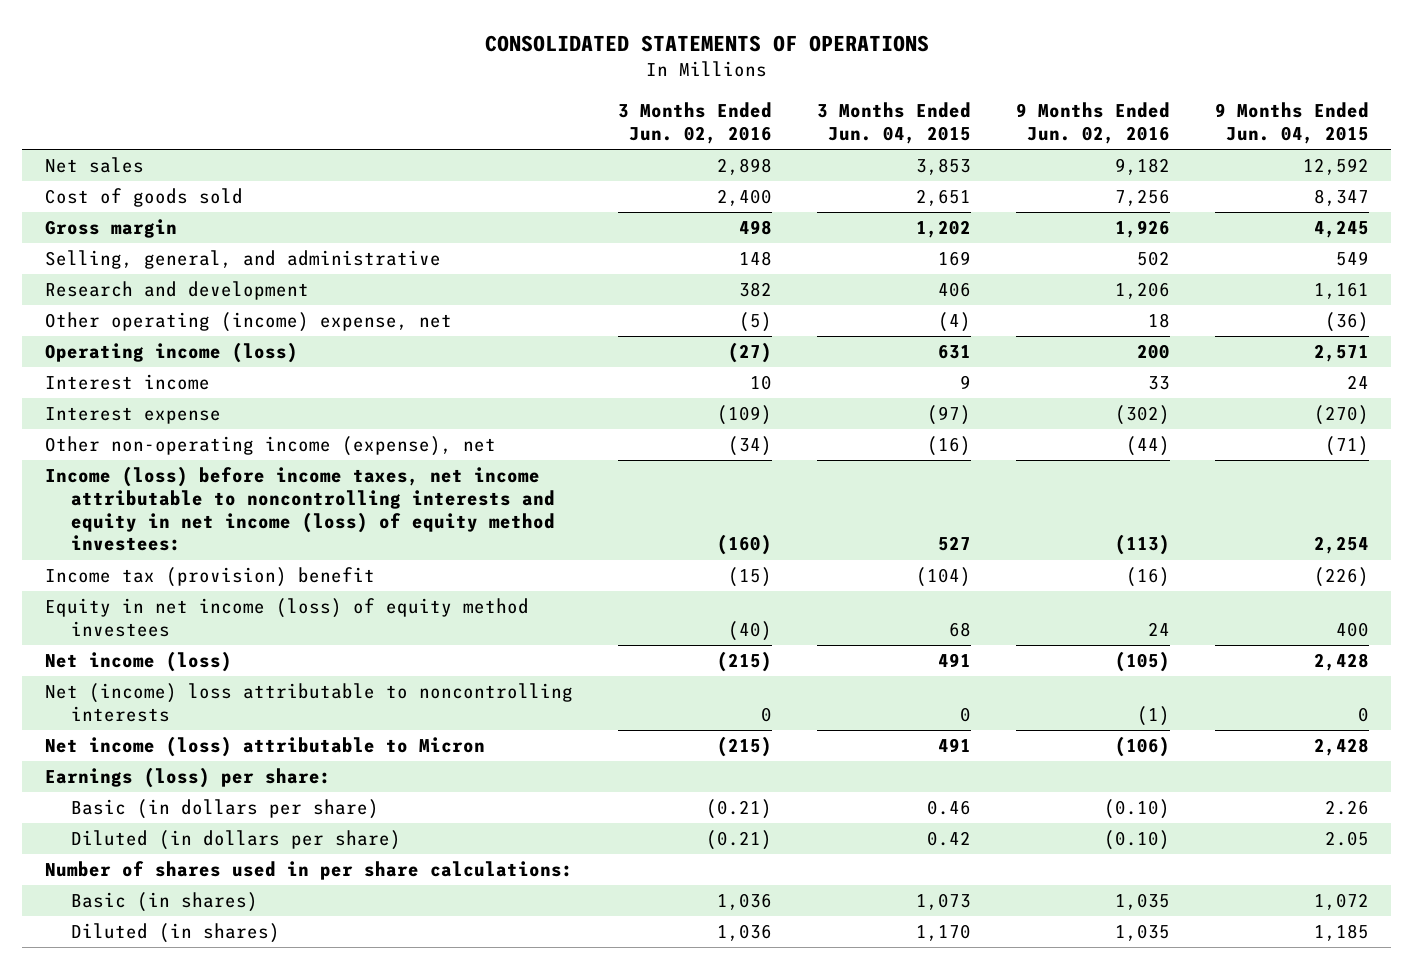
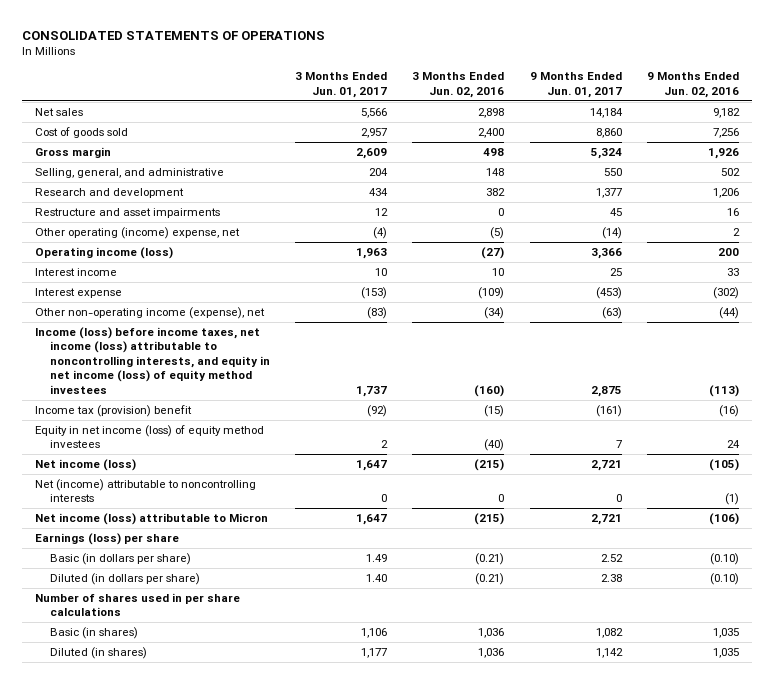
- | 3 Months Ended Jun. 02, 2016 | 3 Months Ended Jun. 04, 2015 | 9 Months Ended Jun. 02, 2016 | 9 Months Ended Jun. 04, 2015
+ | 3 Months Ended Jun. 01, 2017 | 3 Months Ended Jun. 02, 2016 | 9 Months Ended Jun. 01, 2017 | 9 Months Ended Jun. 02, 2016
- Other operating (income) expense, net | (5) | (4) | 18 | (36)
+ Restructure and asset impairments | 12 | 0 | 45 | 16
+ Other operating (income) expense, net | (4) | (5) | (14) | 2
- Income (loss) before income taxes, net income attributable to noncontrolling interests and equity in net income (loss) of equity method investees: | (160) | 527 | (113) | 2,254
+ Income (loss) before income taxes, net income (loss) attributable to noncontrolling interests, and equity in net income (loss) of equity method investees | 1,737 | (160) | 2,875 | (113)
- Net (income) loss attributable to noncontrolling interests | 0 | 0 | (1) | 0
+ Net (income) attributable to noncontrolling interests | 0 | 0 | 0 | (1)
- Earnings (loss) per share:
+ Earnings (loss) per share
- Number of shares used in per share calculations:
+ Number of shares used in per share calculations

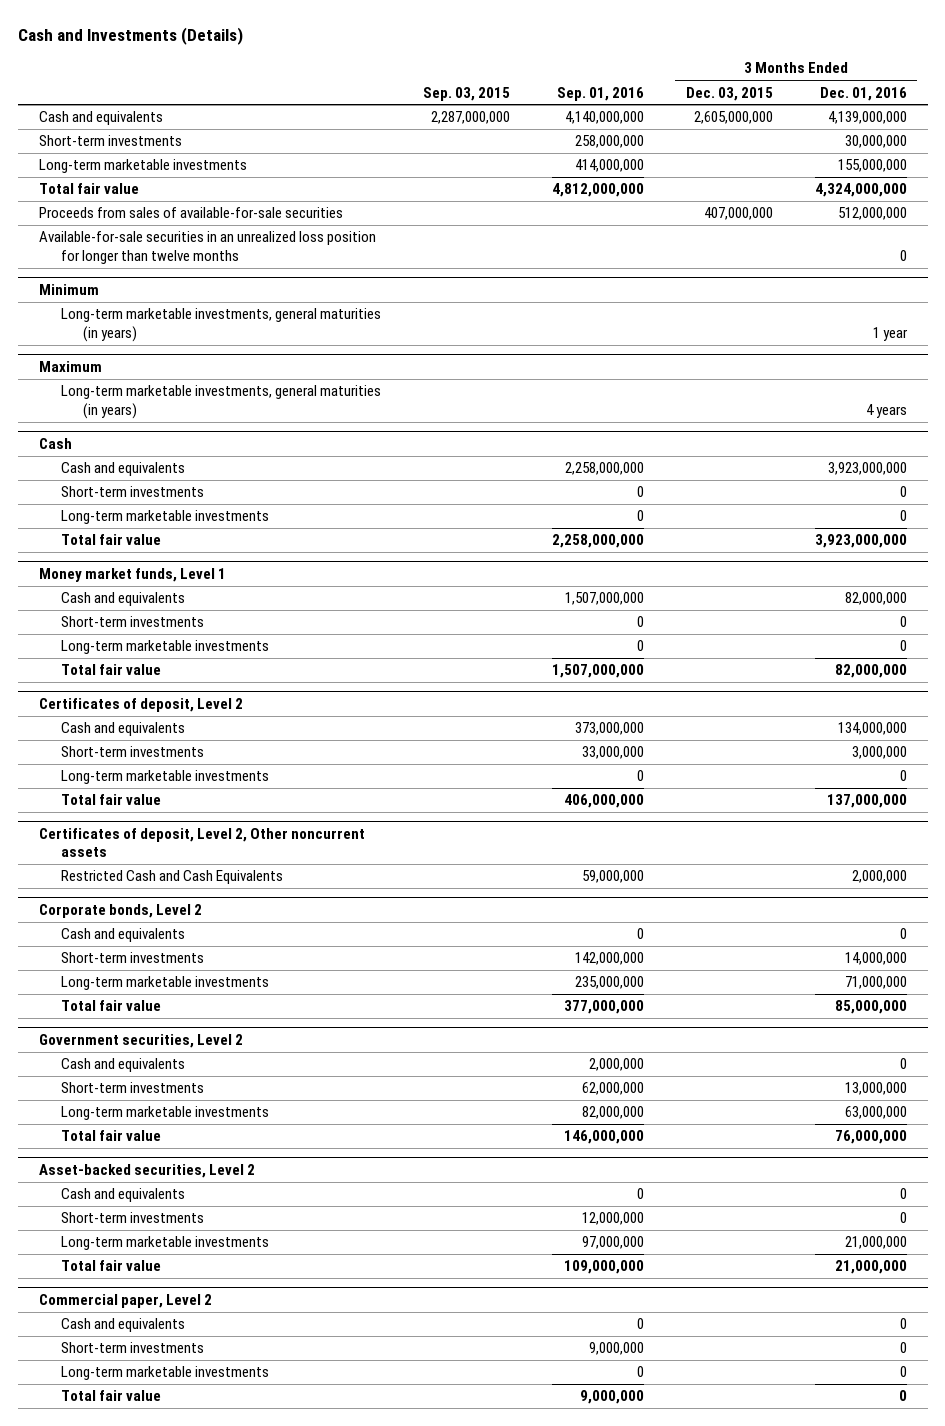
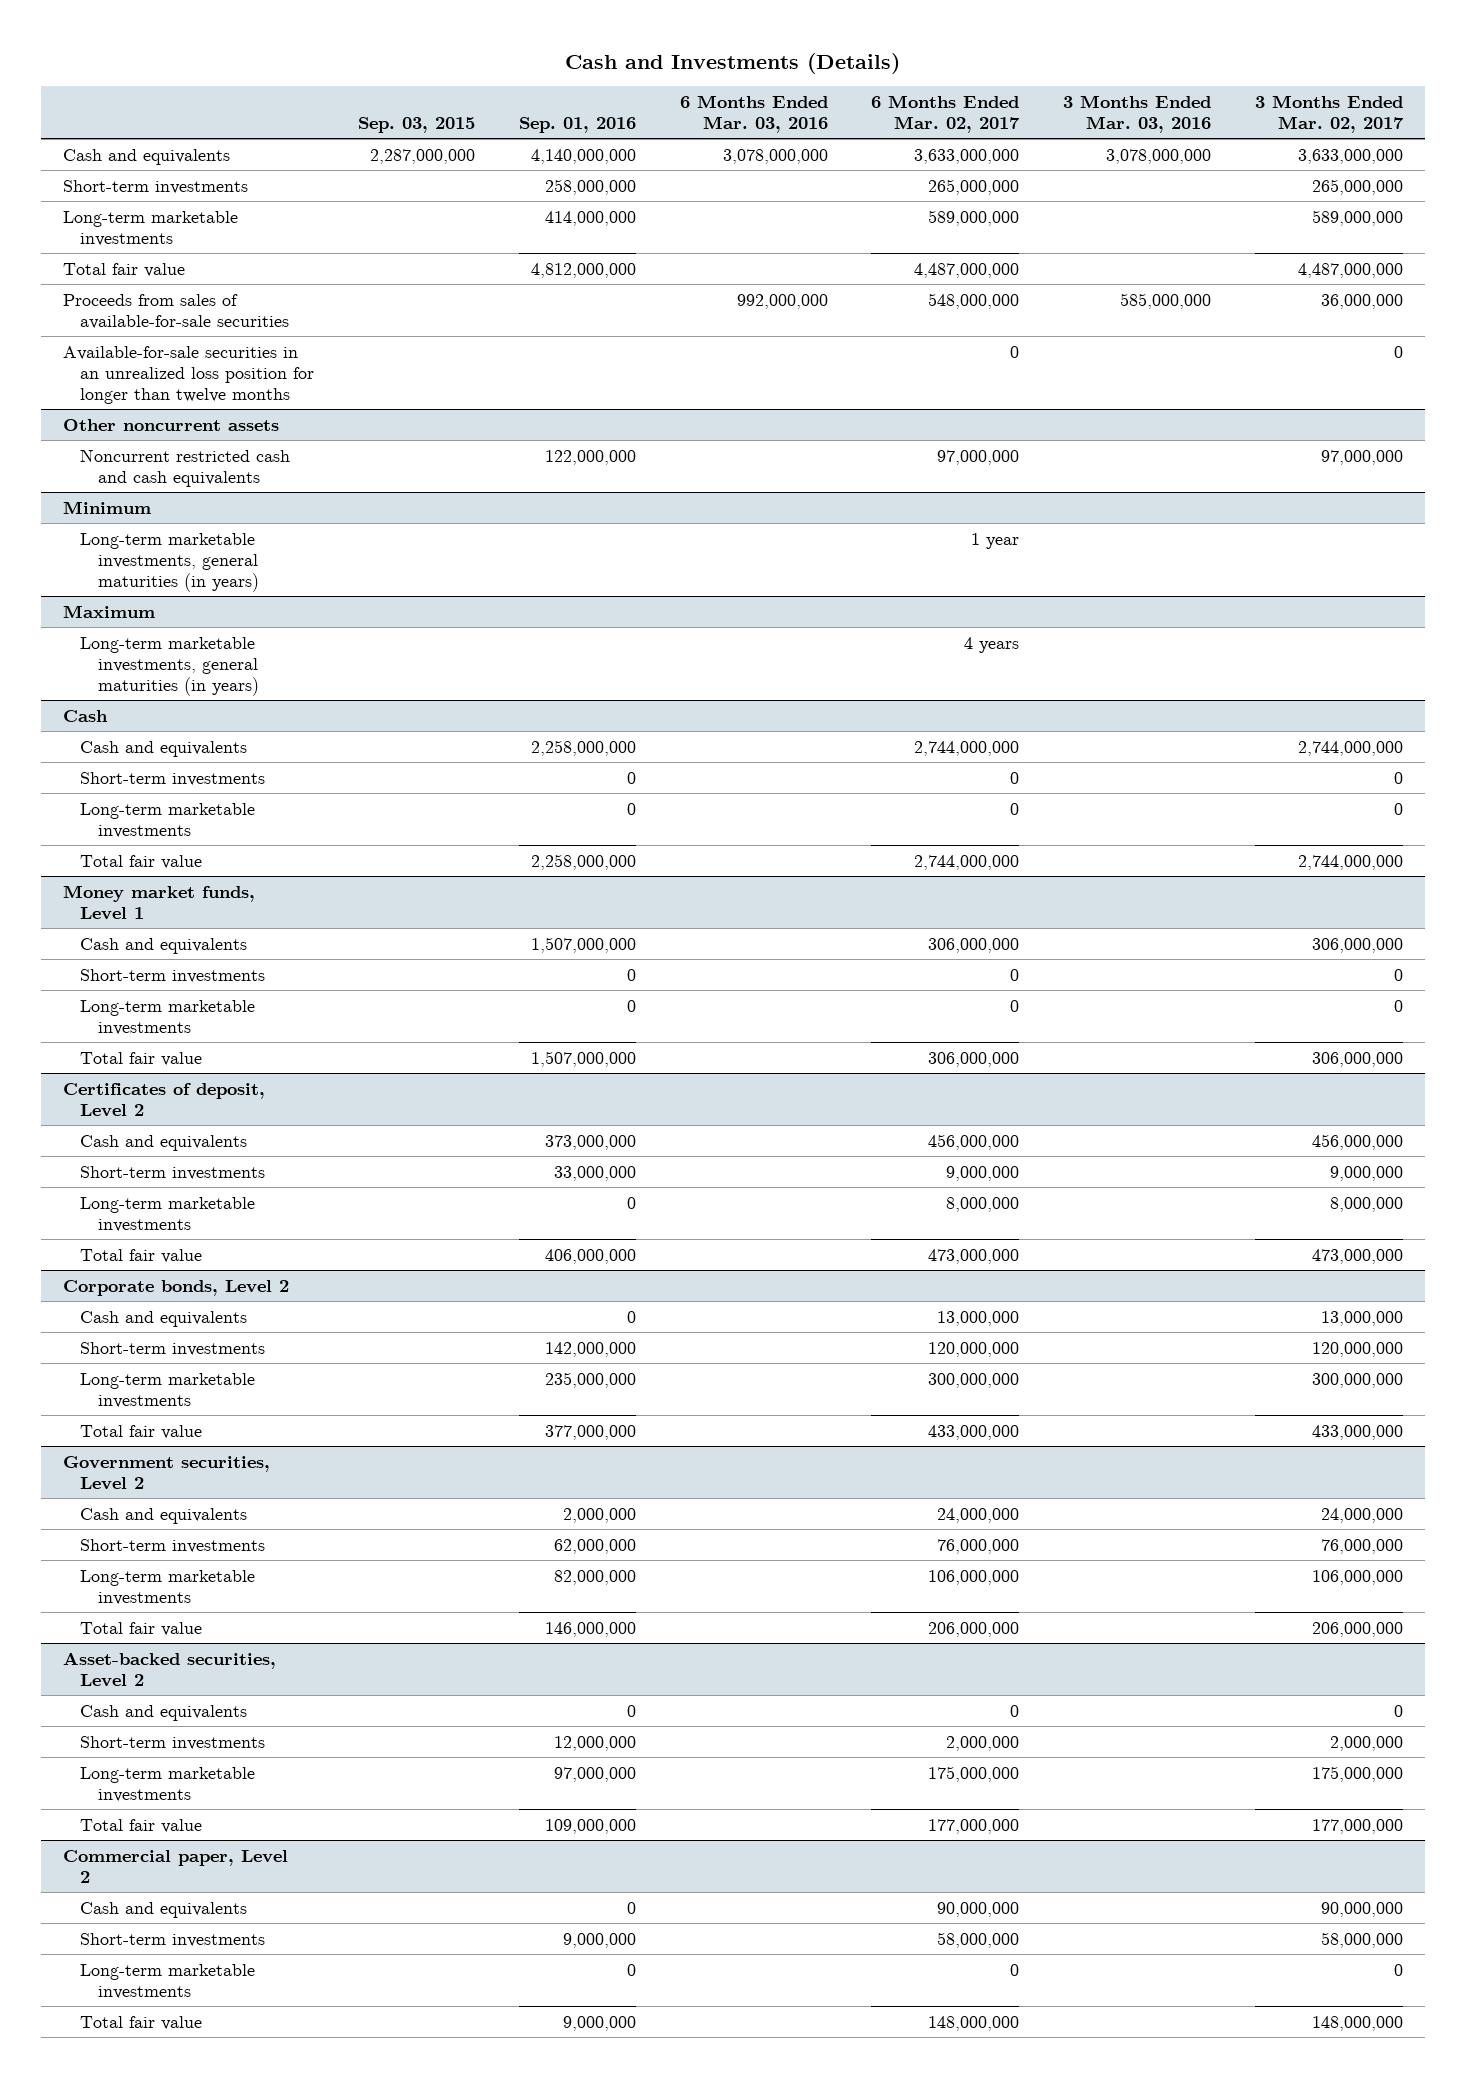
- | Sep. 03, 2015 | Sep. 01, 2016 | 3 Months Ended Dec. 03, 2015 | 3 Months Ended Dec. 01, 2016
+ | Sep. 03, 2015 | Sep. 01, 2016 | 6 Months Ended Mar. 03, 2016 | 6 Months Ended Mar. 02, 2017 | 3 Months Ended Mar. 03, 2016 | 3 Months Ended Mar. 02, 2017
+ Other noncurrent assets
+ Noncurrent restricted cash and cash equivalents | | 122,000,000 | | 97,000,000 | | 97,000,000
- Certificates of deposit, Level 2, Other noncurrent assets
- Restricted Cash and Cash Equivalents | | 59,000,000 | | 2,000,000

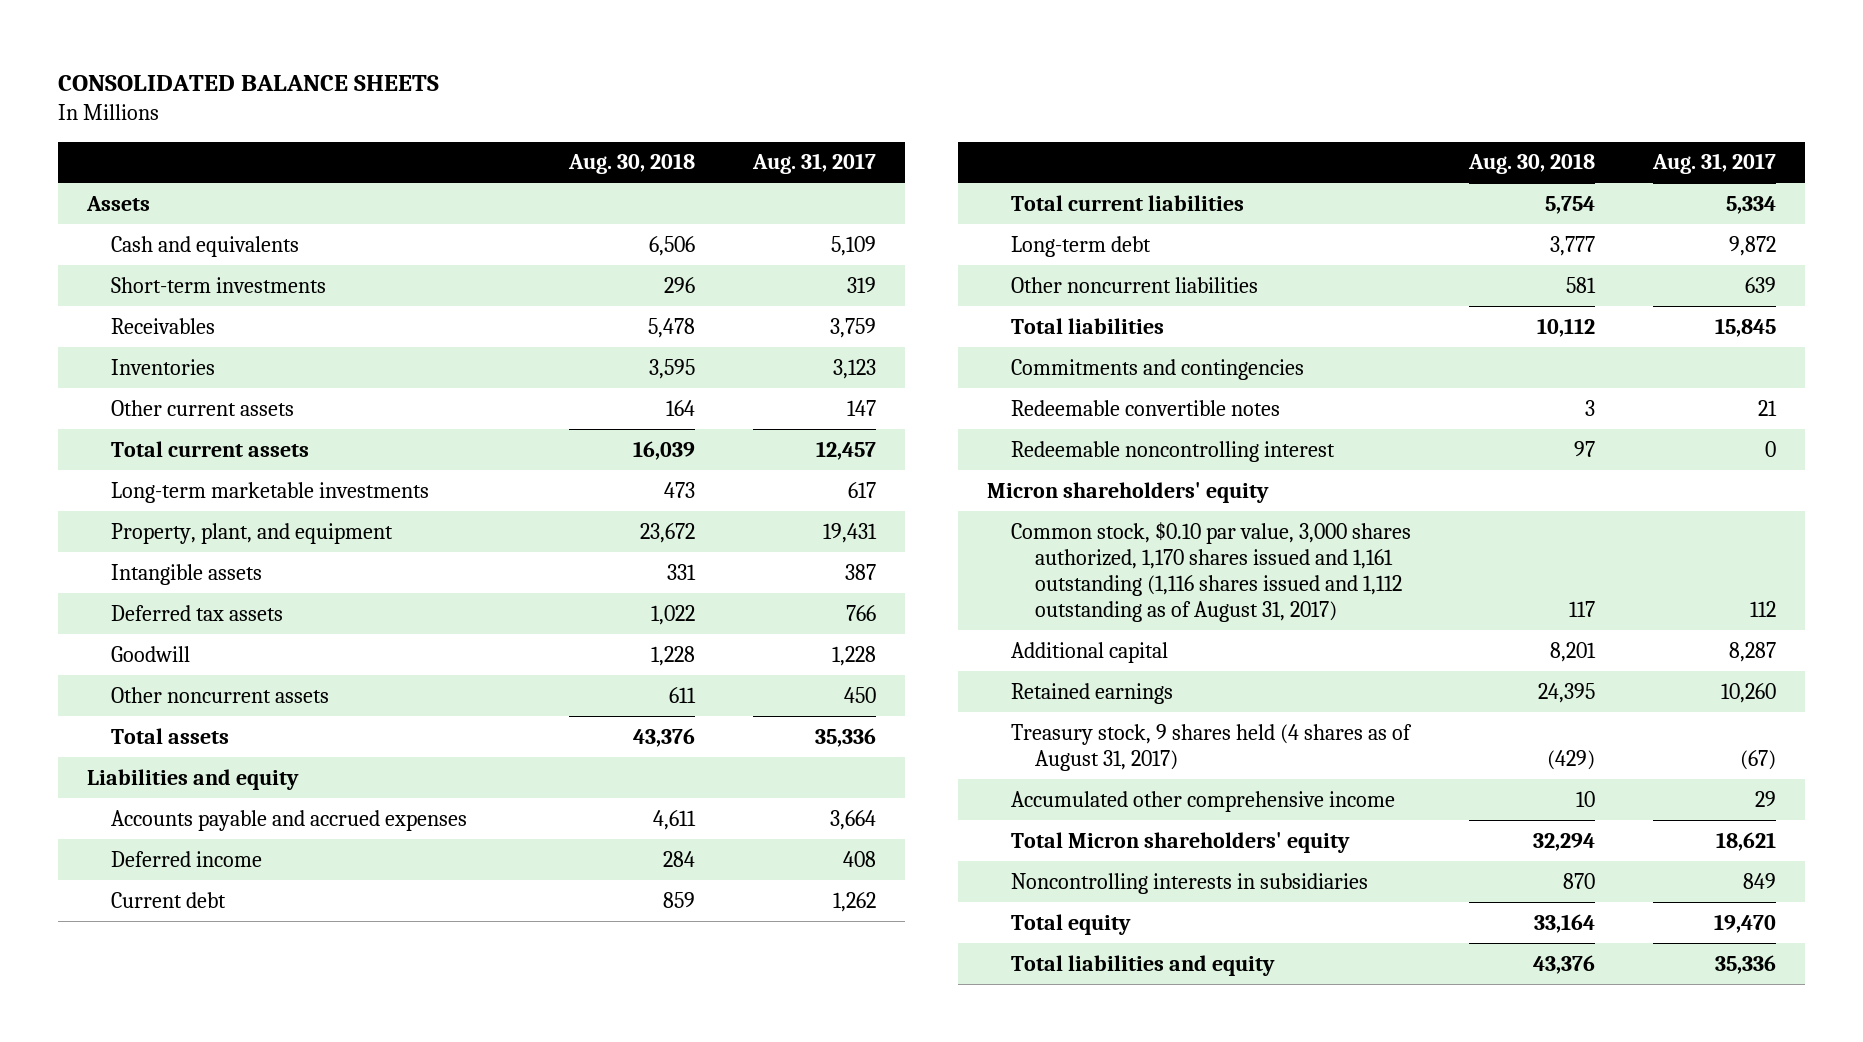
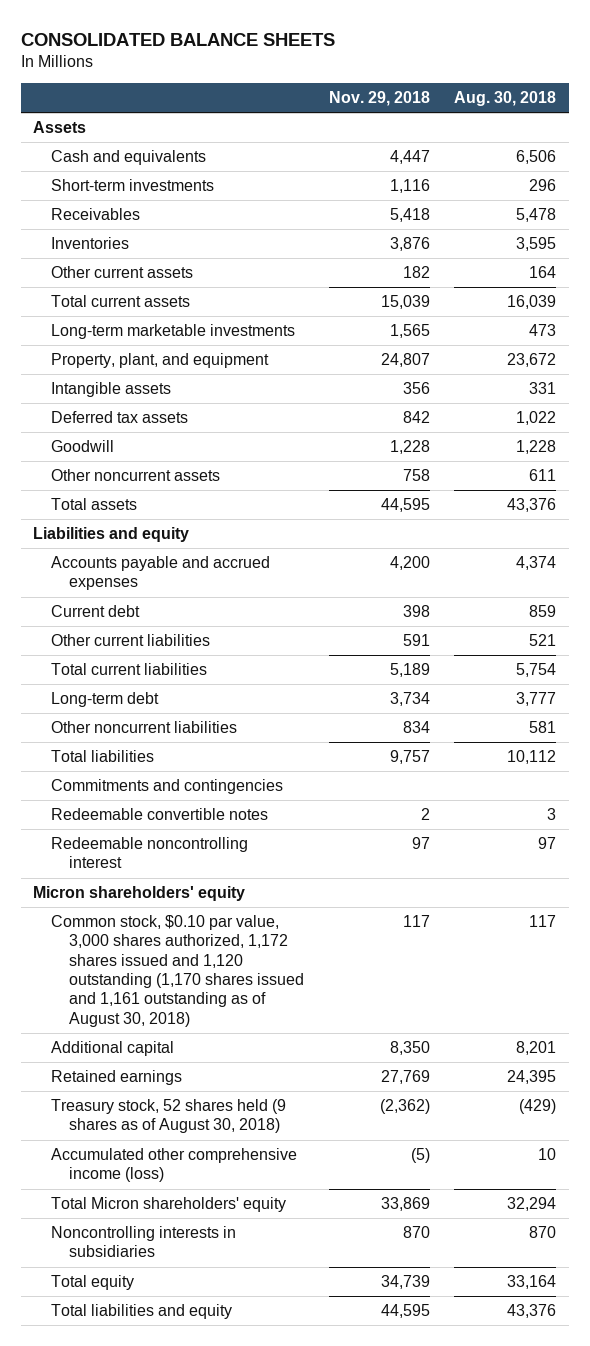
- | Aug. 30, 2018 | Aug. 31, 2017
+ | Nov. 29, 2018 | Aug. 30, 2018
- Accounts payable and accrued expenses | 4,611 | 3,664
- Deferred income | 284 | 408
+ Accounts payable and accrued expenses | 4,200 | 4,374
+ Other current liabilities | 591 | 521
- Common stock, $0.10 par value, 3,000 shares authorized, 1,170 shares issued and 1,161 outstanding (1,116 shares issued and 1,112 outstanding as of August 31, 2017) | 117 | 112
+ Common stock, $0.10 par value, 3,000 shares authorized, 1,172 shares issued and 1,120 outstanding (1,170 shares issued and 1,161 outstanding as of August 30, 2018) | 117 | 117
- Treasury stock, 9 shares held (4 shares as of August 31, 2017) | (429) | (67)
- Accumulated other comprehensive income | 10 | 29
+ Treasury stock, 52 shares held (9 shares as of August 30, 2018) | (2,362) | (429)
+ Accumulated other comprehensive income (loss) | (5) | 10

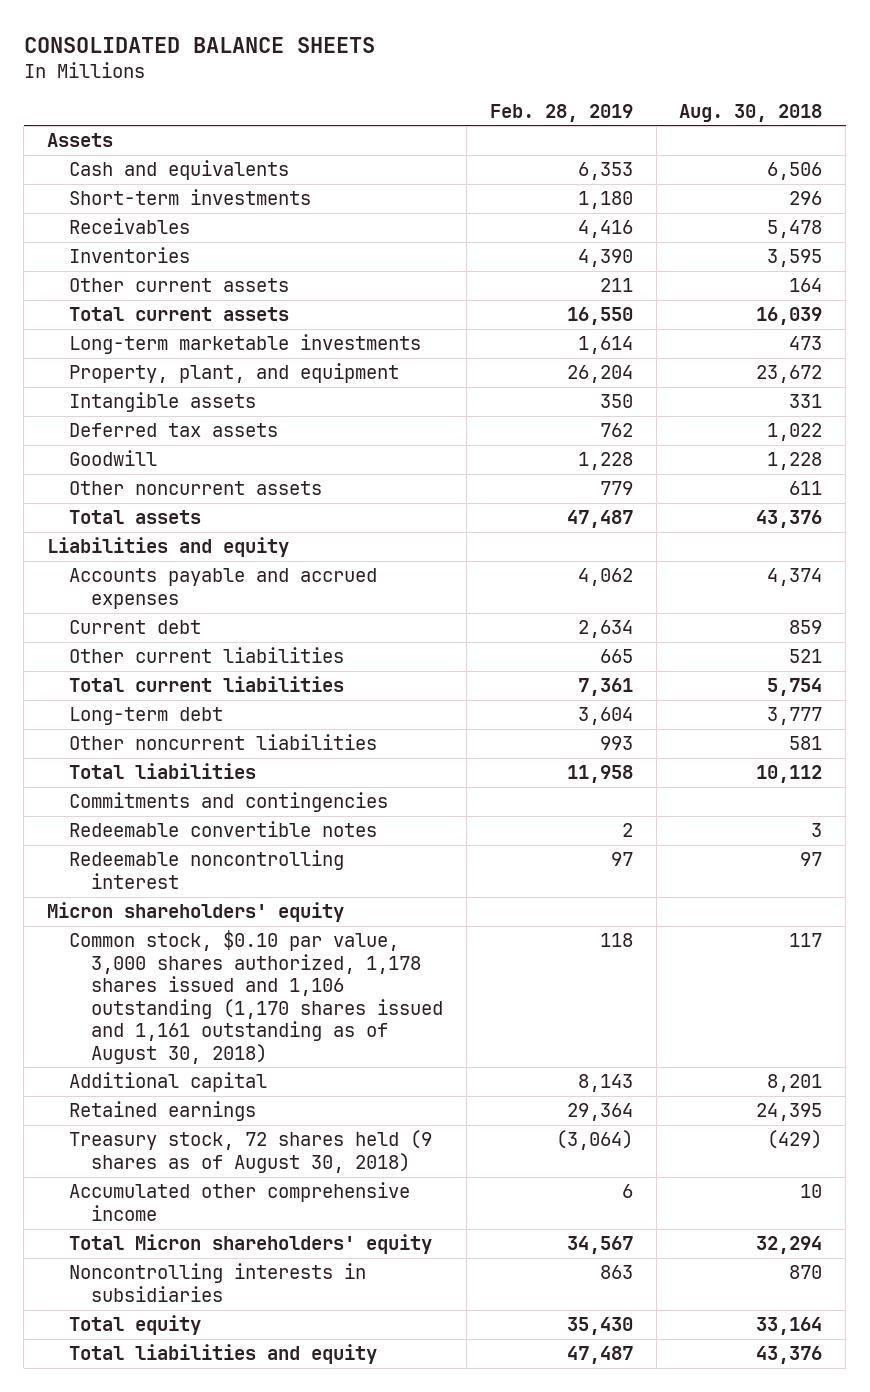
- | Nov. 29, 2018 | Aug. 30, 2018
+ | Feb. 28, 2019 | Aug. 30, 2018
- Common stock, $0.10 par value, 3,000 shares authorized, 1,172 shares issued and 1,120 outstanding (1,170 shares issued and 1,161 outstanding as of August 30, 2018) | 117 | 117
+ Common stock, $0.10 par value, 3,000 shares authorized, 1,178 shares issued and 1,106 outstanding (1,170 shares issued and 1,161 outstanding as of August 30, 2018) | 118 | 117
- Treasury stock, 52 shares held (9 shares as of August 30, 2018) | (2,362) | (429)
- Accumulated other comprehensive income (loss) | (5) | 10
+ Treasury stock, 72 shares held (9 shares as of August 30, 2018) | (3,064) | (429)
+ Accumulated other comprehensive income | 6 | 10

